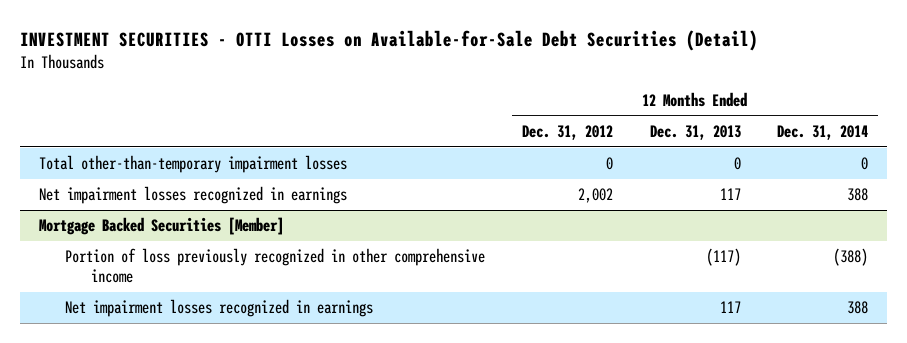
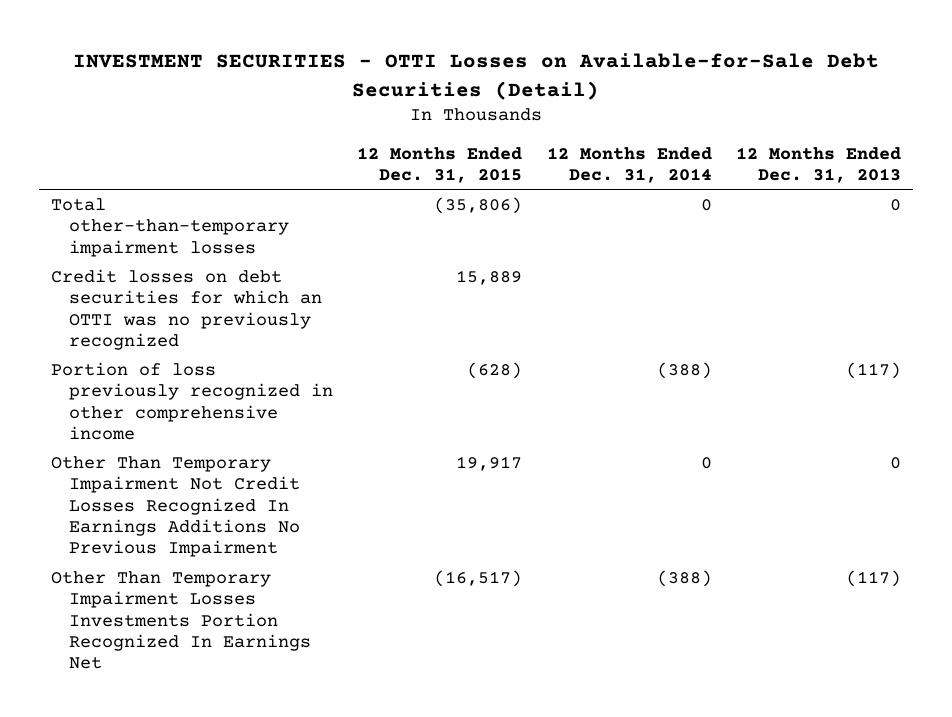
- | 12 Months Ended Dec. 31, 2012 | 12 Months Ended Dec. 31, 2013 | 12 Months Ended Dec. 31, 2014
+ | 12 Months Ended Dec. 31, 2015 | 12 Months Ended Dec. 31, 2014 | 12 Months Ended Dec. 31, 2013
- Net impairment losses recognized in earnings | 2,002 | 117 | 388
- Mortgage Backed Securities [Member]
+ Credit losses on debt securities for which an OTTI was no previously recognized | 15,889 | |
- Net impairment losses recognized in earnings | | 117 | 388
+ Other Than Temporary Impairment Not Credit Losses Recognized In Earnings Additions No Previous Impairment | 19,917 | 0 | 0
+ Other Than Temporary Impairment Losses Investments Portion Recognized In Earnings Net | (16,517) | (388) | (117)

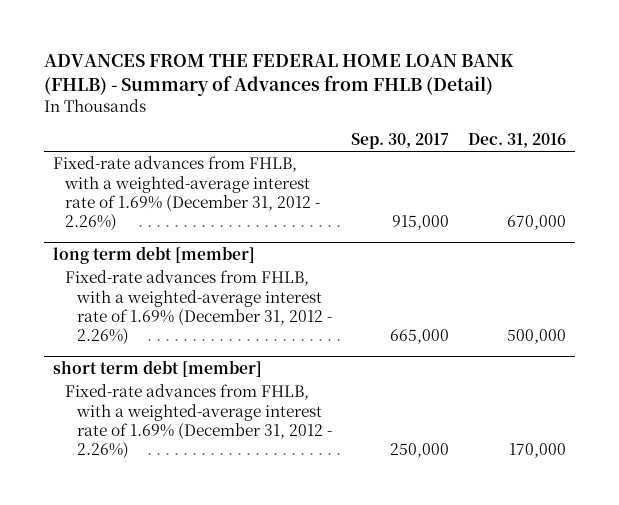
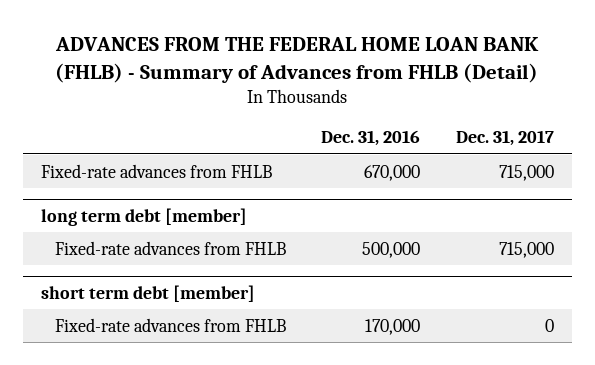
- | Sep. 30, 2017 | Dec. 31, 2016
+ | Dec. 31, 2016 | Dec. 31, 2017
- Fixed-rate advances from FHLB, with a weighted-average interest rate of 1.69% (December 31, 2012 - 2.26%) | 915,000 | 670,000
+ Fixed-rate advances from FHLB | 670,000 | 715,000
@ long term debt [member]
- Fixed-rate advances from FHLB, with a weighted-average interest rate of 1.69% (December 31, 2012 - 2.26%) | 665,000 | 500,000
+ Fixed-rate advances from FHLB | 500,000 | 715,000
@ short term debt [member]
- Fixed-rate advances from FHLB, with a weighted-average interest rate of 1.69% (December 31, 2012 - 2.26%) | 250,000 | 170,000
+ Fixed-rate advances from FHLB | 170,000 | 0

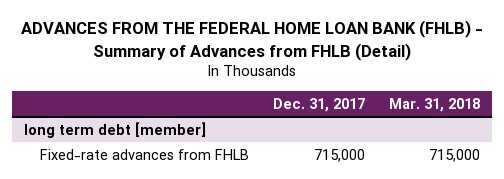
- | Dec. 31, 2016 | Dec. 31, 2017
+ | Dec. 31, 2017 | Mar. 31, 2018
- Fixed-rate advances from FHLB | 670,000 | 715,000
- short term debt [member]
- Fixed-rate advances from FHLB | 170,000 | 0

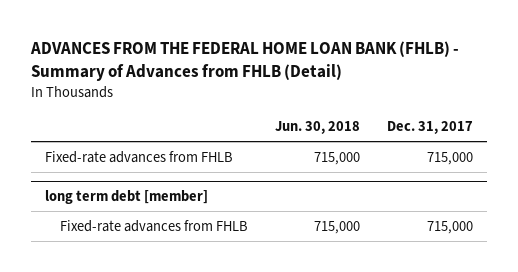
- | Dec. 31, 2017 | Mar. 31, 2018
+ | Jun. 30, 2018 | Dec. 31, 2017
+ Fixed-rate advances from FHLB | 715,000 | 715,000

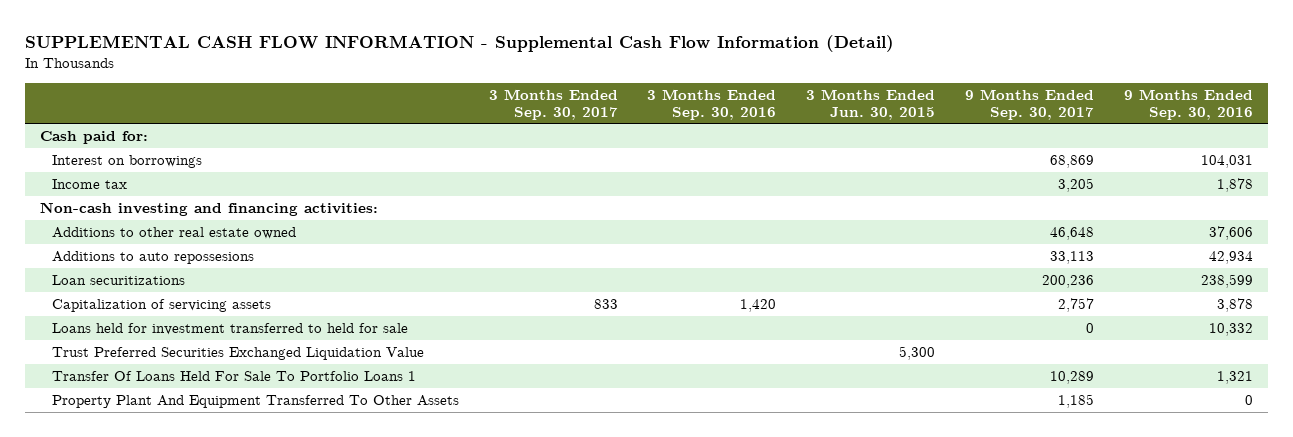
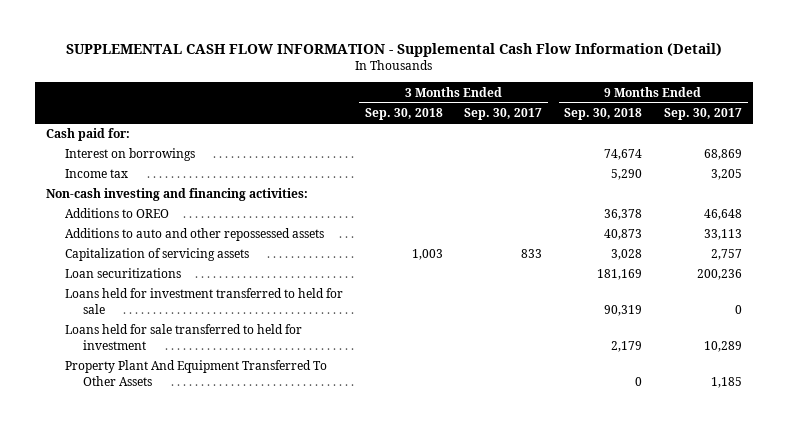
- | 3 Months Ended Sep. 30, 2017 | 3 Months Ended Sep. 30, 2016 | 3 Months Ended Jun. 30, 2015 | 9 Months Ended Sep. 30, 2017 | 9 Months Ended Sep. 30, 2016
+ | 3 Months Ended Sep. 30, 2018 | 3 Months Ended Sep. 30, 2017 | 9 Months Ended Sep. 30, 2018 | 9 Months Ended Sep. 30, 2017
- Additions to other real estate owned | | | | 46,648 | 37,606
- Additions to auto repossesions | | | | 33,113 | 42,934
+ Additions to OREO | | | 36,378 | 46,648
+ Additions to auto and other repossessed assets | | | 40,873 | 33,113
moved down: Loan securitizations | | | 181,169 | 200,236
- Trust Preferred Securities Exchanged Liquidation Value | | | 5,300 | |
- Transfer Of Loans Held For Sale To Portfolio Loans 1 | | | | 10,289 | 1,321
+ Loans held for sale transferred to held for investment | | | 2,179 | 10,289

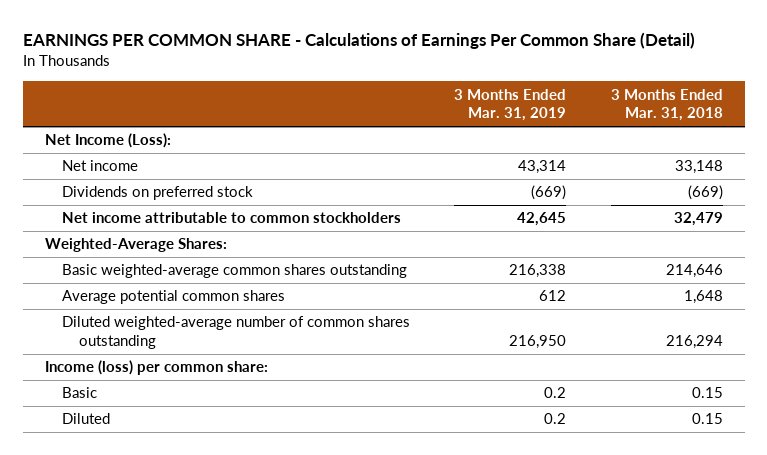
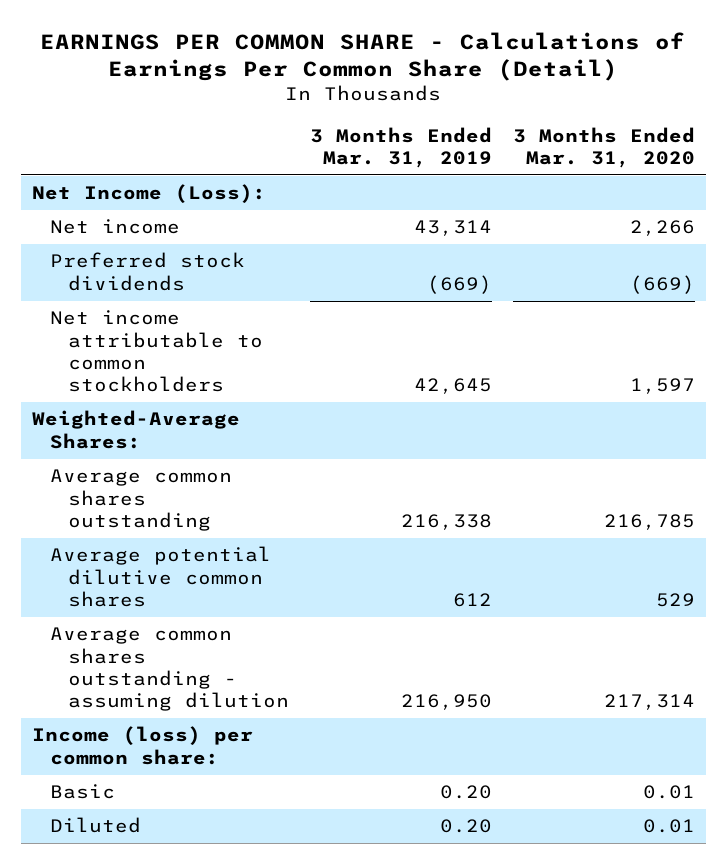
- | 3 Months Ended Mar. 31, 2019 | 3 Months Ended Mar. 31, 2018
+ | 3 Months Ended Mar. 31, 2019 | 3 Months Ended Mar. 31, 2020
- Dividends on preferred stock | (669) | (669)
+ Preferred stock dividends | (669) | (669)
- Basic weighted-average common shares outstanding | 216,338 | 214,646
- Average potential common shares | 612 | 1,648
- Diluted weighted-average number of common shares outstanding | 216,950 | 216,294
+ Average common shares outstanding | 216,338 | 216,785
+ Average potential dilutive common shares | 612 | 529
+ Average common shares outstanding - assuming dilution | 216,950 | 217,314
- Basic | 0.2 | 0.15
- Diluted | 0.2 | 0.15
+ Basic | 0.20 | 0.01
+ Diluted | 0.20 | 0.01

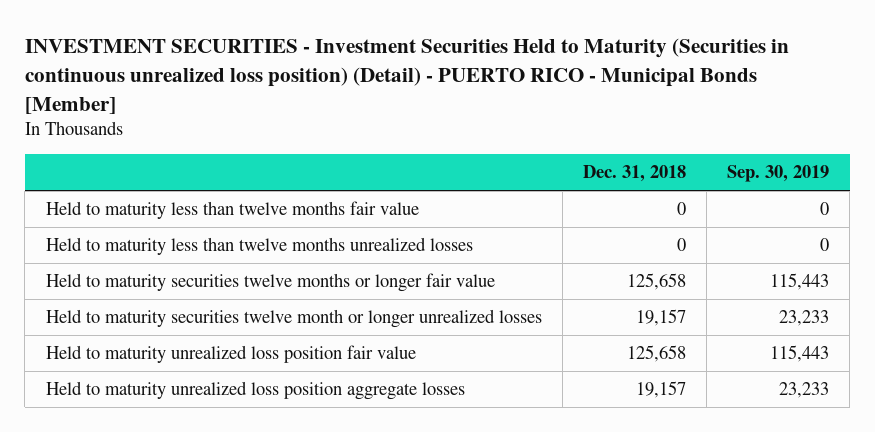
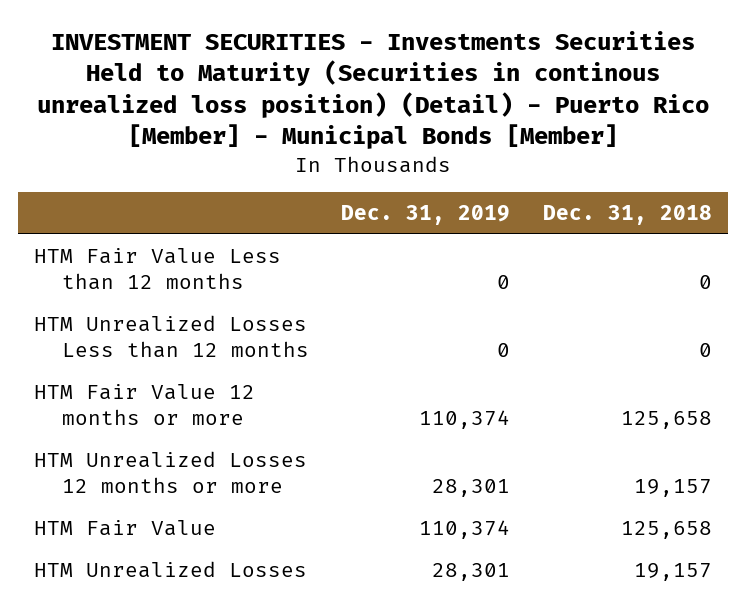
- INVESTMENT SECURITIES - Investment Securities Held to Maturity (Securities in continuous unrealized loss position) (Detail) - PUERTO RICO - Municipal Bonds [Member]
+ INVESTMENT SECURITIES - Investments Securities Held to Maturity (Securities in continous unrealized loss position) (Detail) - Puerto Rico [Member] - Municipal Bonds [Member]
- | Dec. 31, 2018 | Sep. 30, 2019
+ | Dec. 31, 2019 | Dec. 31, 2018
- Held to maturity less than twelve months fair value | 0 | 0
- Held to maturity less than twelve months unrealized losses | 0 | 0
- Held to maturity securities twelve months or longer fair value | 125,658 | 115,443
- Held to maturity securities twelve month or longer unrealized losses | 19,157 | 23,233
- Held to maturity unrealized loss position fair value | 125,658 | 115,443
- Held to maturity unrealized loss position aggregate losses | 19,157 | 23,233
+ HTM Fair Value Less than 12 months | 0 | 0
+ HTM Unrealized Losses Less than 12 months | 0 | 0
+ HTM Fair Value 12 months or more | 110,374 | 125,658
+ HTM Unrealized Losses 12 months or more | 28,301 | 19,157
+ HTM Fair Value | 110,374 | 125,658
+ HTM Unrealized Losses | 28,301 | 19,157

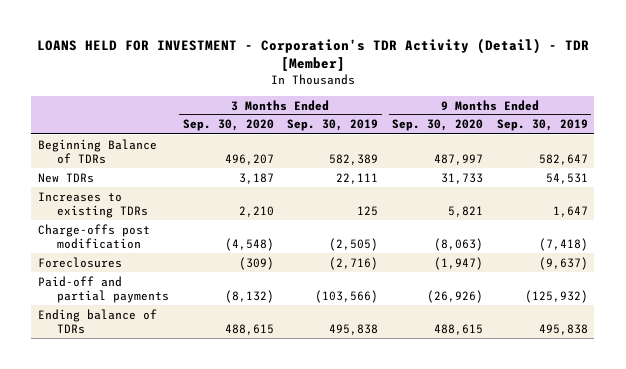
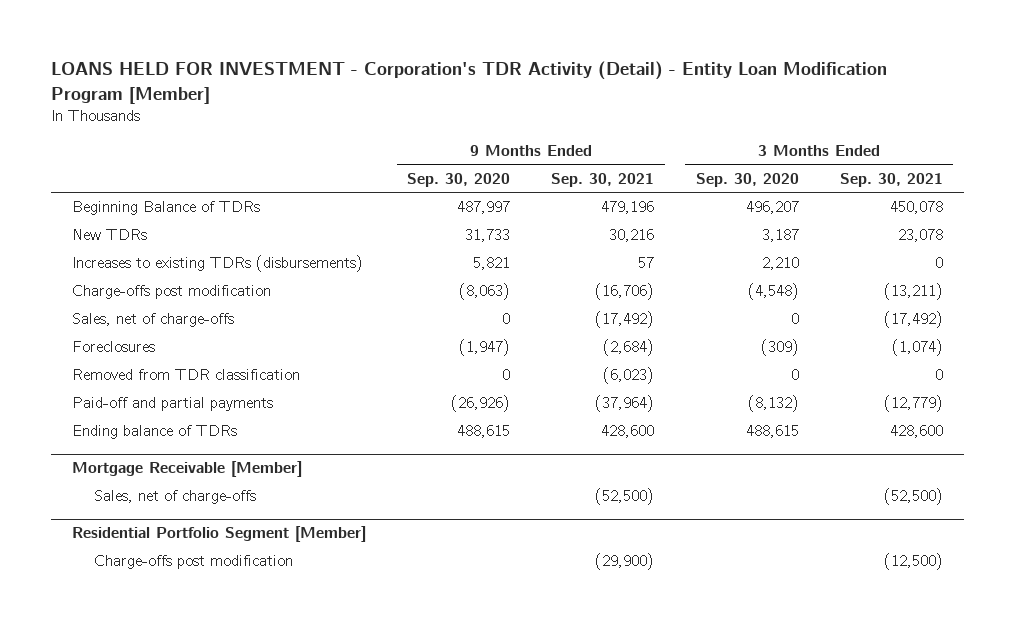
- LOANS HELD FOR INVESTMENT - Corporation's TDR Activity (Detail) - TDR [Member]
+ LOANS HELD FOR INVESTMENT - Corporation's TDR Activity (Detail) - Entity Loan Modification Program [Member]
- | 3 Months Ended Sep. 30, 2020 | 3 Months Ended Sep. 30, 2019 | 9 Months Ended Sep. 30, 2020 | 9 Months Ended Sep. 30, 2019
+ | 9 Months Ended Sep. 30, 2020 | 9 Months Ended Sep. 30, 2021 | 3 Months Ended Sep. 30, 2020 | 3 Months Ended Sep. 30, 2021
- Increases to existing TDRs | 2,210 | 125 | 5,821 | 1,647
+ Increases to existing TDRs (disbursements) | 5,821 | 57 | 2,210 | 0
+ Sales, net of charge-offs | 0 | (17,492) | 0 | (17,492)
+ Removed from TDR classification | 0 | (6,023) | 0 | 0
+ Mortgage Receivable [Member]
+ Sales, net of charge-offs | | (52,500) | | (52,500)
+ Residential Portfolio Segment [Member]
+ Charge-offs post modification | | (29,900) | | (12,500)

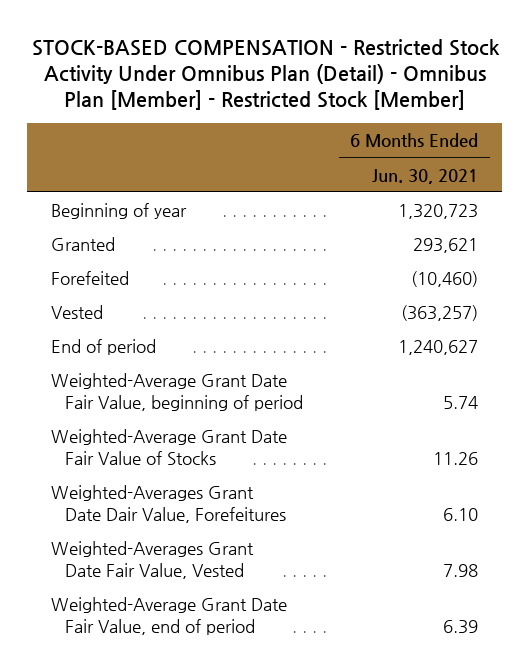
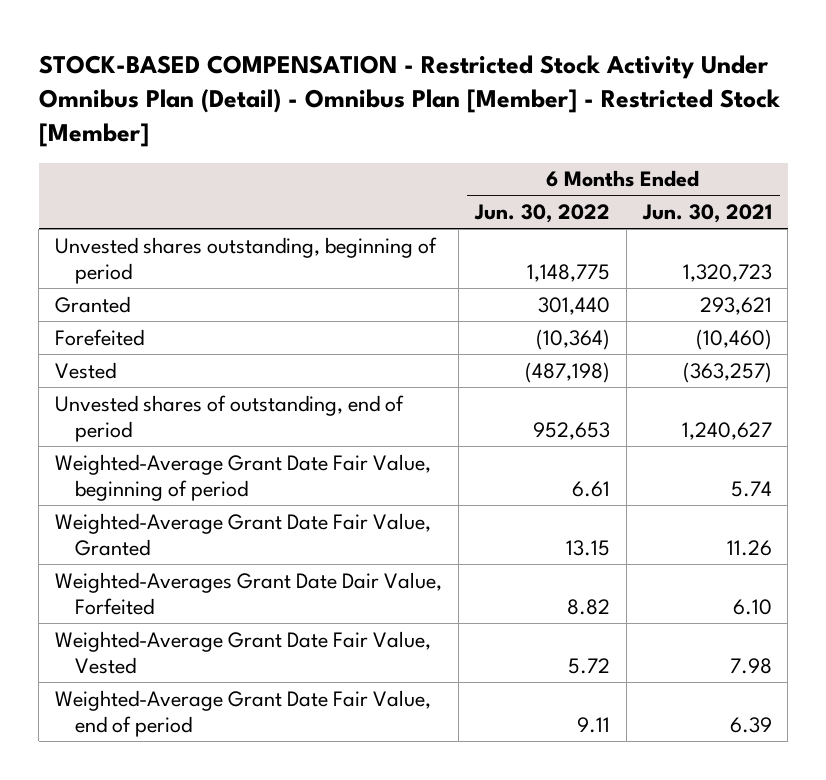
- | 6 Months Ended Jun. 30, 2021
+ | 6 Months Ended Jun. 30, 2022 | 6 Months Ended Jun. 30, 2021
- Beginning of year | 1,320,723
+ Unvested shares outstanding, beginning of period | 1,148,775 | 1,320,723
- End of period | 1,240,627
+ Unvested shares of outstanding, end of period | 952,653 | 1,240,627
- Weighted-Average Grant Date Fair Value of Stocks | 11.26
- Weighted-Averages Grant Date Dair Value, Forefeitures | 6.10
- Weighted-Averages Grant Date Fair Value, Vested | 7.98
+ Weighted-Average Grant Date Fair Value, Granted | 13.15 | 11.26
+ Weighted-Averages Grant Date Dair Value, Forfeited | 8.82 | 6.10
+ Weighted-Average Grant Date Fair Value, Vested | 5.72 | 7.98

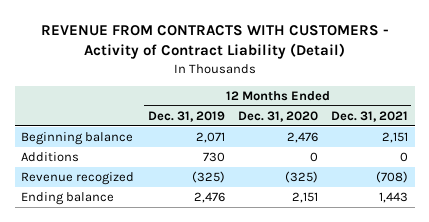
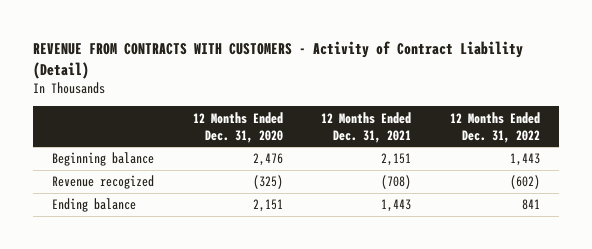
- | 12 Months Ended Dec. 31, 2019 | 12 Months Ended Dec. 31, 2020 | 12 Months Ended Dec. 31, 2021
+ | 12 Months Ended Dec. 31, 2020 | 12 Months Ended Dec. 31, 2021 | 12 Months Ended Dec. 31, 2022
- Additions | 730 | 0 | 0

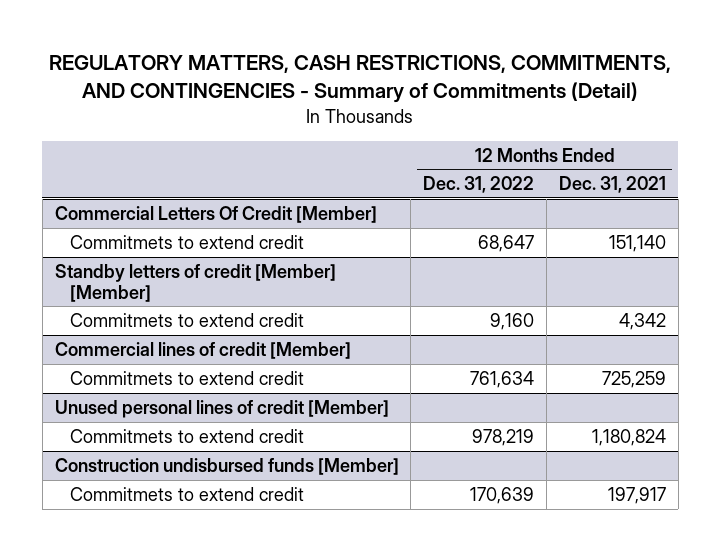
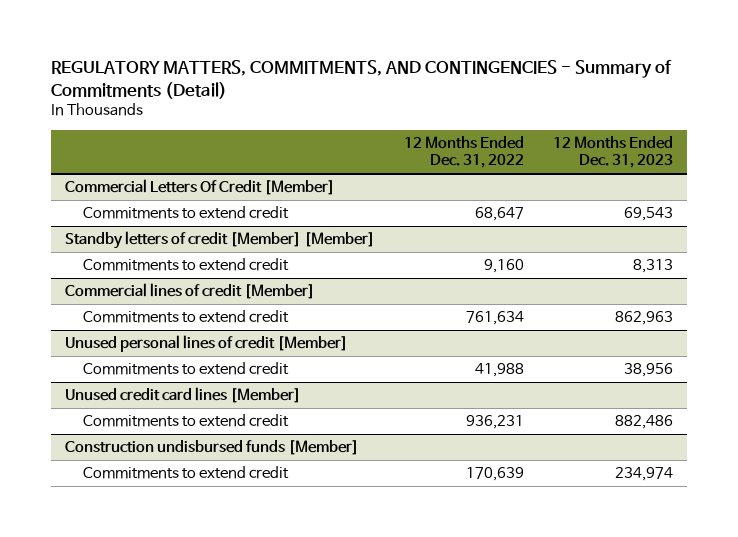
- REGULATORY MATTERS, CASH RESTRICTIONS, COMMITMENTS, AND CONTINGENCIES - Summary of Commitments (Detail)
+ REGULATORY MATTERS, COMMITMENTS, AND CONTINGENCIES - Summary of Commitments (Detail)
- | 12 Months Ended Dec. 31, 2022 | 12 Months Ended Dec. 31, 2021
+ | 12 Months Ended Dec. 31, 2022 | 12 Months Ended Dec. 31, 2023
@ Commercial Letters Of Credit [Member]
- Commitmets to extend credit | 68,647 | 151,140
+ Commitments to extend credit | 68,647 | 69,543
@ Standby letters of credit [Member] [Member]
- Commitmets to extend credit | 9,160 | 4,342
+ Commitments to extend credit | 9,160 | 8,313
@ Commercial lines of credit [Member]
- Commitmets to extend credit | 761,634 | 725,259
+ Commitments to extend credit | 761,634 | 862,963
@ Unused personal lines of credit [Member]
- Commitmets to extend credit | 978,219 | 1,180,824
+ Commitments to extend credit | 41,988 | 38,956
+ Unused credit card lines [Member]
+ Commitments to extend credit | 936,231 | 882,486
@ Construction undisbursed funds [Member]
- Commitmets to extend credit | 170,639 | 197,917
+ Commitments to extend credit | 170,639 | 234,974

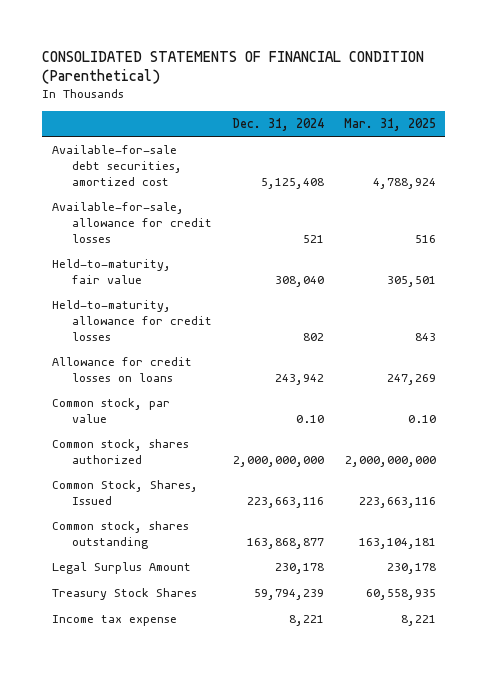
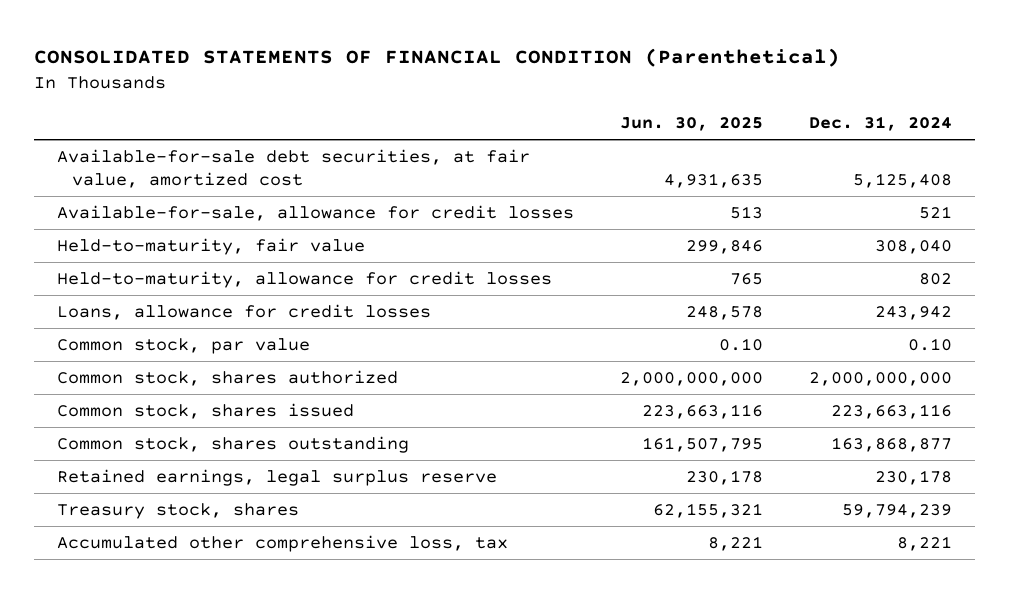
- | Dec. 31, 2024 | Mar. 31, 2025
+ | Jun. 30, 2025 | Dec. 31, 2024
- Available-for-sale debt securities, amortized cost | 5,125,408 | 4,788,924
+ Available-for-sale debt securities, at fair value, amortized cost | 4,931,635 | 5,125,408
- Allowance for credit losses on loans | 243,942 | 247,269
+ Loans, allowance for credit losses | 248,578 | 243,942
- Common Stock, Shares, Issued | 223,663,116 | 223,663,116
+ Common stock, shares issued | 223,663,116 | 223,663,116
- Legal Surplus Amount | 230,178 | 230,178
- Treasury Stock Shares | 59,794,239 | 60,558,935
- Income tax expense | 8,221 | 8,221
+ Retained earnings, legal surplus reserve | 230,178 | 230,178
+ Treasury stock, shares | 62,155,321 | 59,794,239
+ Accumulated other comprehensive loss, tax | 8,221 | 8,221

